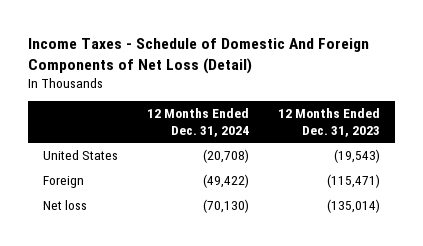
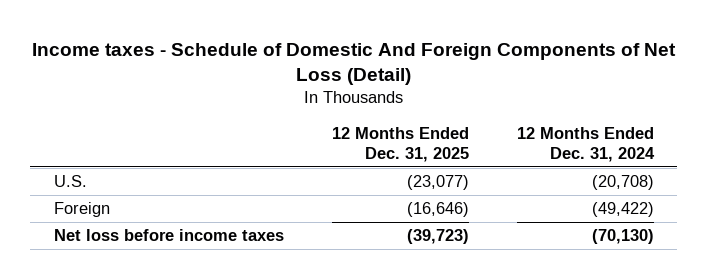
- Income Taxes - Schedule of Domestic And Foreign Components of Net Loss (Detail)
+ Income taxes - Schedule of Domestic And Foreign Components of Net Loss (Detail)
- | 12 Months Ended Dec. 31, 2024 | 12 Months Ended Dec. 31, 2023
+ | 12 Months Ended Dec. 31, 2025 | 12 Months Ended Dec. 31, 2024
- United States | (20,708) | (19,543)
+ U.S. | (23,077) | (20,708)
- Net loss | (70,130) | (135,014)
+ Net loss before income taxes | (39,723) | (70,130)

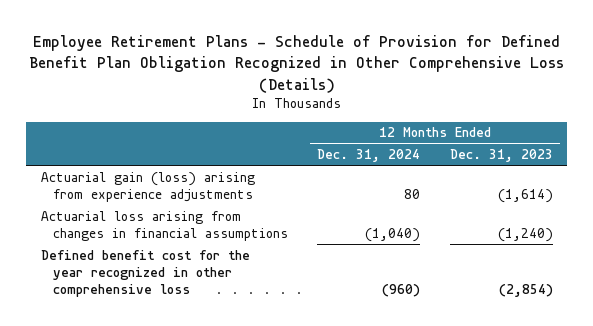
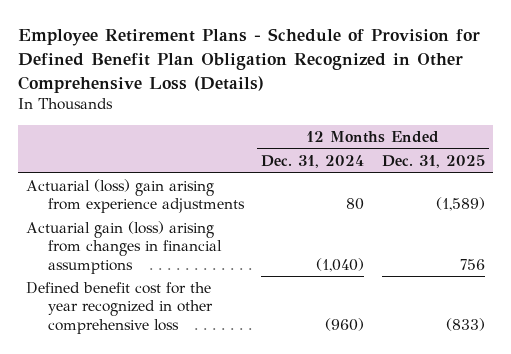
- | 12 Months Ended Dec. 31, 2024 | 12 Months Ended Dec. 31, 2023
+ | 12 Months Ended Dec. 31, 2024 | 12 Months Ended Dec. 31, 2025
- Actuarial gain (loss) arising from experience adjustments | 80 | (1,614)
- Actuarial loss arising from changes in financial assumptions | (1,040) | (1,240)
+ Actuarial (loss) gain arising from experience adjustments | 80 | (1,589)
+ Actuarial gain (loss) arising from changes in financial assumptions | (1,040) | 756

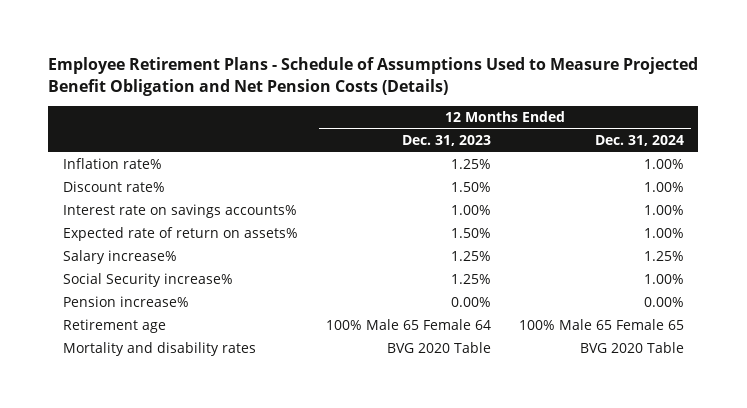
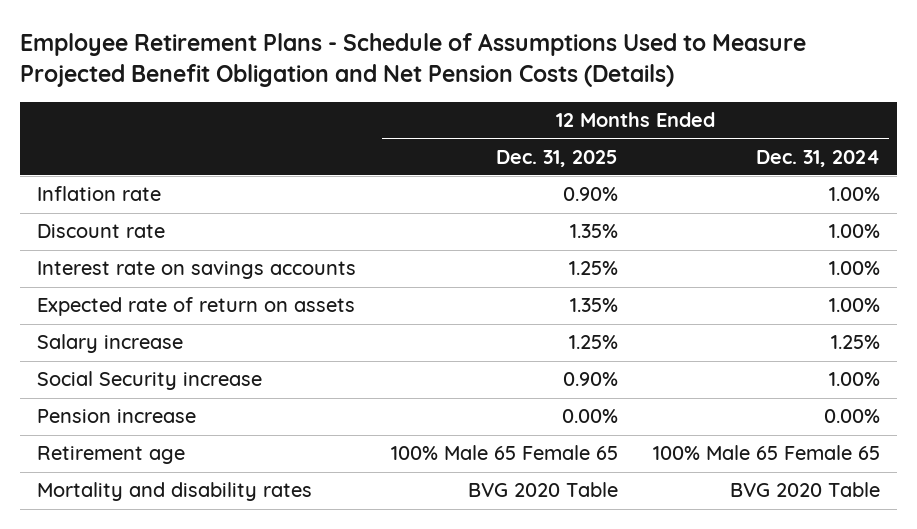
- | 12 Months Ended Dec. 31, 2023 | 12 Months Ended Dec. 31, 2024
+ | 12 Months Ended Dec. 31, 2025 | 12 Months Ended Dec. 31, 2024
- Inflation rate% | 1.25% | 1.00%
- Discount rate% | 1.50% | 1.00%
- Interest rate on savings accounts% | 1.00% | 1.00%
- Expected rate of return on assets% | 1.50% | 1.00%
- Salary increase% | 1.25% | 1.25%
- Social Security increase% | 1.25% | 1.00%
- Pension increase% | 0.00% | 0.00%
+ Inflation rate | 0.90% | 1.00%
+ Discount rate | 1.35% | 1.00%
+ Interest rate on savings accounts | 1.25% | 1.00%
+ Expected rate of return on assets | 1.35% | 1.00%
+ Salary increase | 1.25% | 1.25%
+ Social Security increase | 0.90% | 1.00%
+ Pension increase | 0.00% | 0.00%

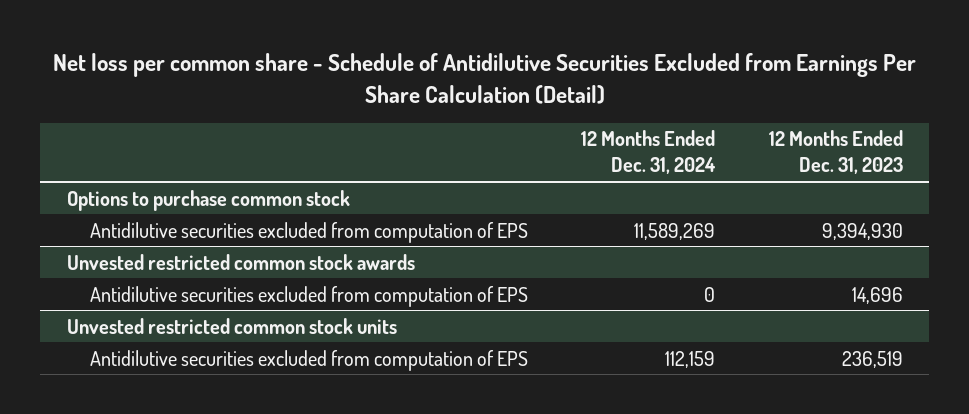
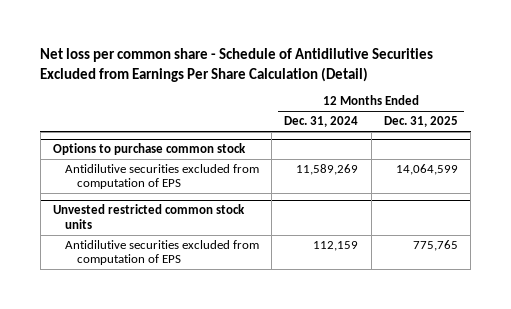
- | 12 Months Ended Dec. 31, 2024 | 12 Months Ended Dec. 31, 2023
+ | 12 Months Ended Dec. 31, 2024 | 12 Months Ended Dec. 31, 2025
- Unvested restricted common stock awards
- Antidilutive securities excluded from computation of EPS | 0 | 14,696

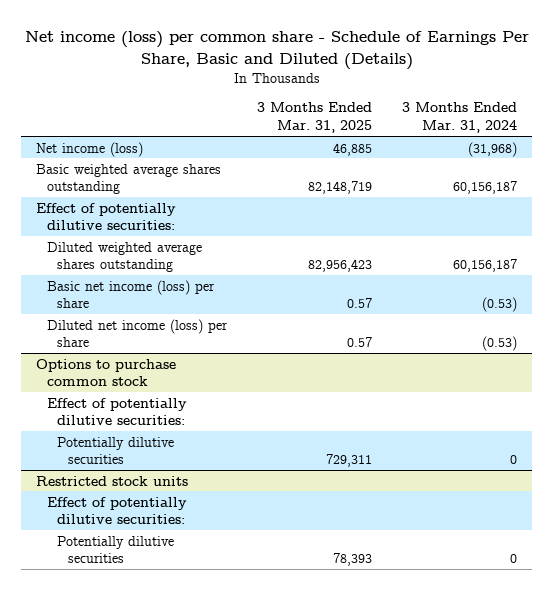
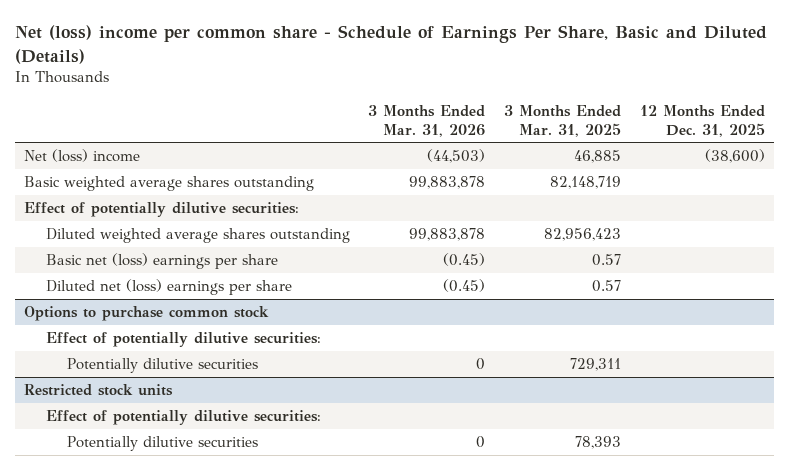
- Net income (loss) per common share - Schedule of Earnings Per Share, Basic and Diluted (Details)
+ Net (loss) income per common share - Schedule of Earnings Per Share, Basic and Diluted (Details)
- | 3 Months Ended Mar. 31, 2025 | 3 Months Ended Mar. 31, 2024
+ | 3 Months Ended Mar. 31, 2026 | 3 Months Ended Mar. 31, 2025 | 12 Months Ended Dec. 31, 2025
- Net income (loss) | 46,885 | (31,968)
+ Net (loss) income | (44,503) | 46,885 | (38,600)
- Basic net income (loss) per share | 0.57 | (0.53)
- Diluted net income (loss) per share | 0.57 | (0.53)
+ Basic net (loss) earnings per share | (0.45) | 0.57 |
+ Diluted net (loss) earnings per share | (0.45) | 0.57 |

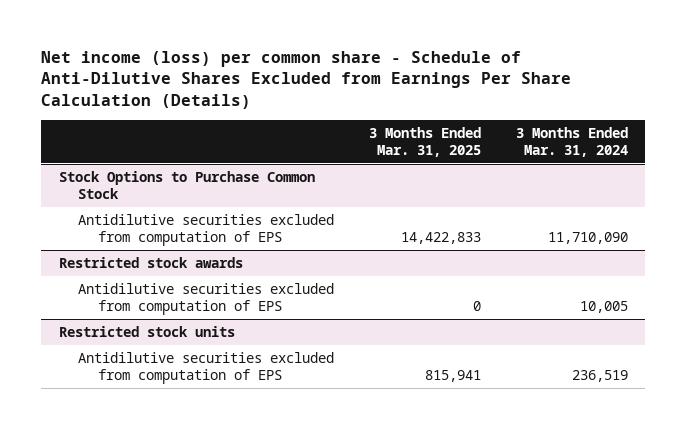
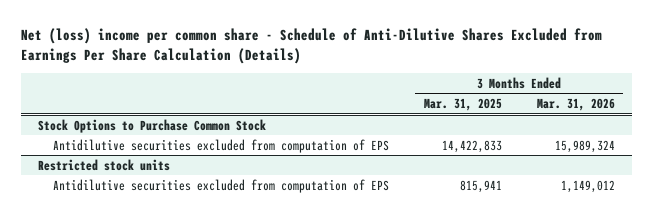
- Net income (loss) per common share - Schedule of Anti-Dilutive Shares Excluded from Earnings Per Share Calculation (Details)
+ Net (loss) income per common share - Schedule of Anti-Dilutive Shares Excluded from Earnings Per Share Calculation (Details)
- | 3 Months Ended Mar. 31, 2025 | 3 Months Ended Mar. 31, 2024
+ | 3 Months Ended Mar. 31, 2025 | 3 Months Ended Mar. 31, 2026
- Restricted stock awards
- Antidilutive securities excluded from computation of EPS | 0 | 10,005

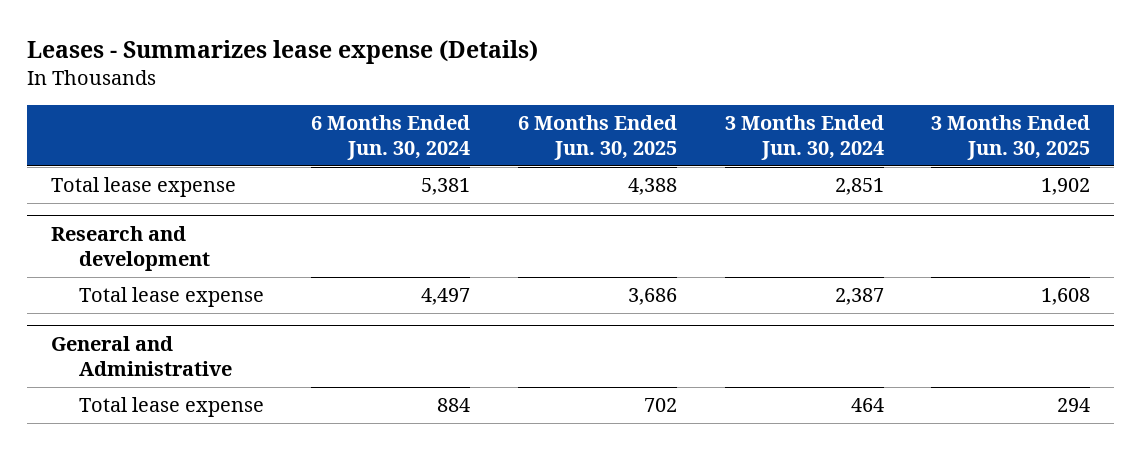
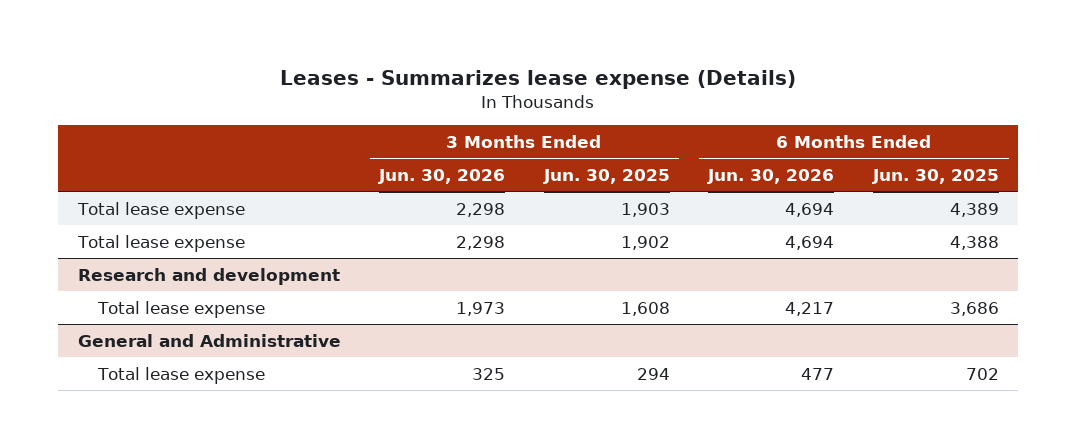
- | 6 Months Ended Jun. 30, 2024 | 6 Months Ended Jun. 30, 2025 | 3 Months Ended Jun. 30, 2024 | 3 Months Ended Jun. 30, 2025
+ | 3 Months Ended Jun. 30, 2026 | 3 Months Ended Jun. 30, 2025 | 6 Months Ended Jun. 30, 2026 | 6 Months Ended Jun. 30, 2025
+ Total lease expense | 2,298 | 1,903 | 4,694 | 4,389

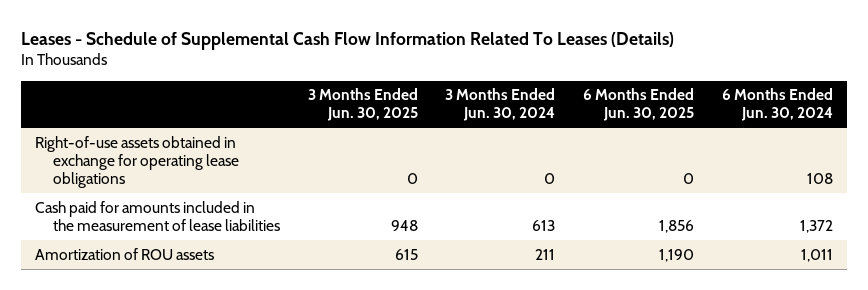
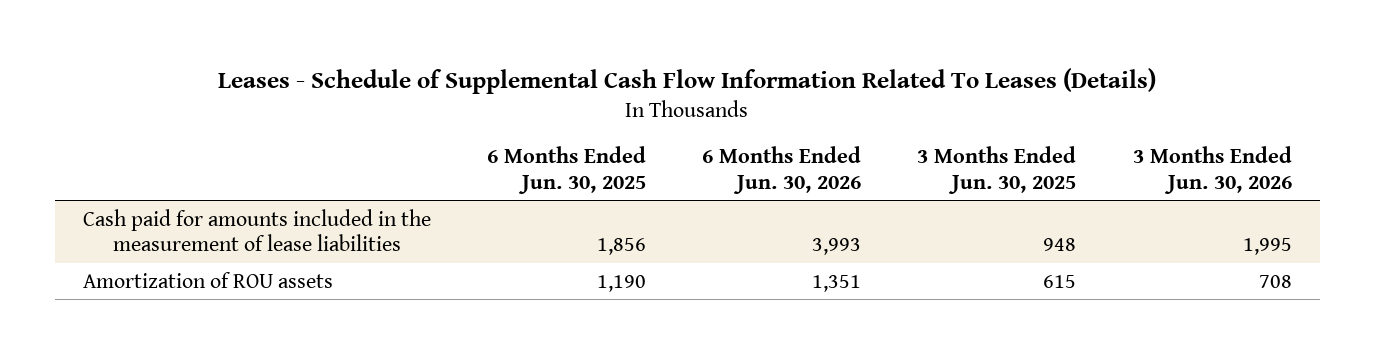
- | 3 Months Ended Jun. 30, 2025 | 3 Months Ended Jun. 30, 2024 | 6 Months Ended Jun. 30, 2025 | 6 Months Ended Jun. 30, 2024
+ | 6 Months Ended Jun. 30, 2025 | 6 Months Ended Jun. 30, 2026 | 3 Months Ended Jun. 30, 2025 | 3 Months Ended Jun. 30, 2026
- Right-of-use assets obtained in exchange for operating lease obligations | 0 | 0 | 0 | 108

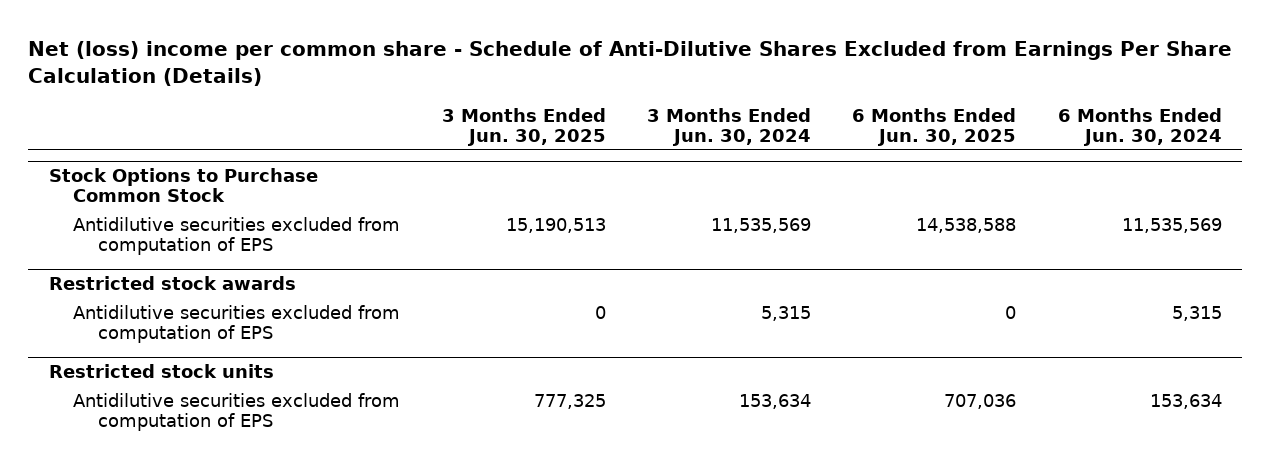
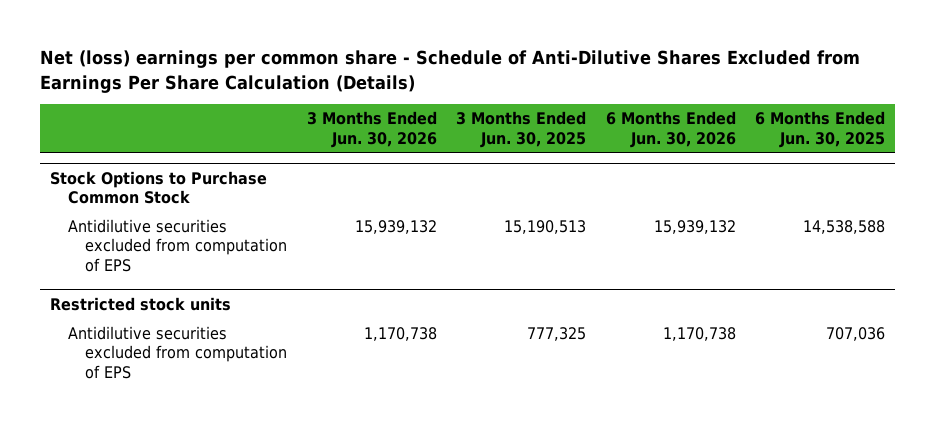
- Net (loss) income per common share - Schedule of Anti-Dilutive Shares Excluded from Earnings Per Share Calculation (Details)
+ Net (loss) earnings per common share - Schedule of Anti-Dilutive Shares Excluded from Earnings Per Share Calculation (Details)
- | 3 Months Ended Jun. 30, 2025 | 3 Months Ended Jun. 30, 2024 | 6 Months Ended Jun. 30, 2025 | 6 Months Ended Jun. 30, 2024
+ | 3 Months Ended Jun. 30, 2026 | 3 Months Ended Jun. 30, 2025 | 6 Months Ended Jun. 30, 2026 | 6 Months Ended Jun. 30, 2025
- Restricted stock awards
- Antidilutive securities excluded from computation of EPS | 0 | 5,315 | 0 | 5,315

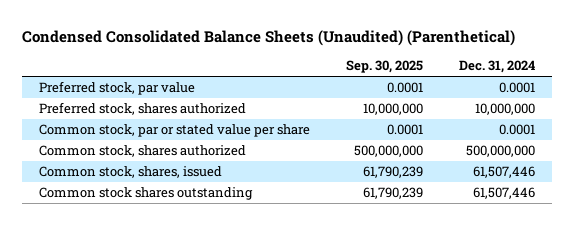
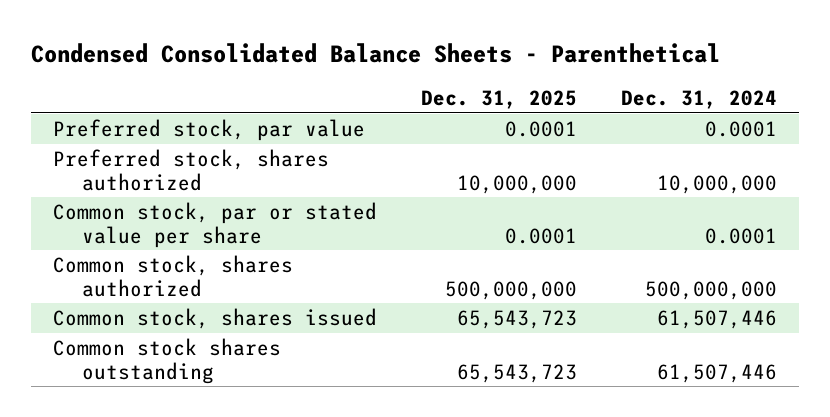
- Condensed Consolidated Balance Sheets (Unaudited) (Parenthetical)
+ Condensed Consolidated Balance Sheets - Parenthetical
- | Sep. 30, 2025 | Dec. 31, 2024
+ | Dec. 31, 2025 | Dec. 31, 2024
- Common stock, shares, issued | 61,790,239 | 61,507,446
+ Common stock, shares issued | 65,543,723 | 61,507,446

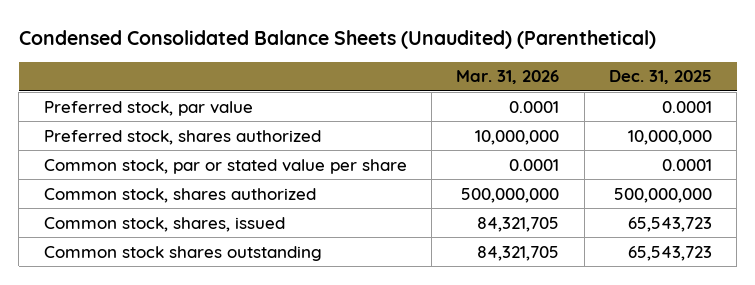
- Condensed Consolidated Balance Sheets - Parenthetical
+ Condensed Consolidated Balance Sheets (Unaudited) (Parenthetical)
- | Dec. 31, 2025 | Dec. 31, 2024
+ | Mar. 31, 2026 | Dec. 31, 2025
- Common stock, shares issued | 65,543,723 | 61,507,446
+ Common stock, shares, issued | 84,321,705 | 65,543,723

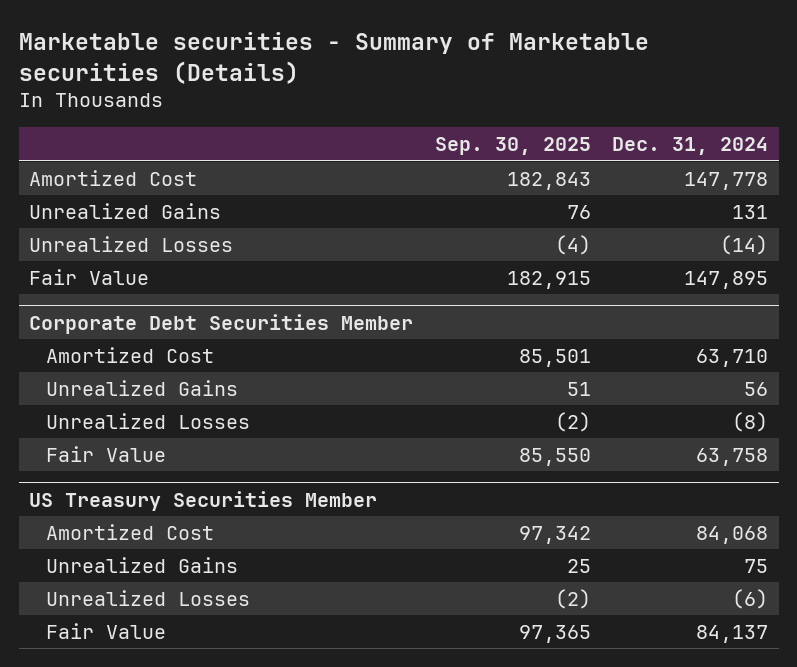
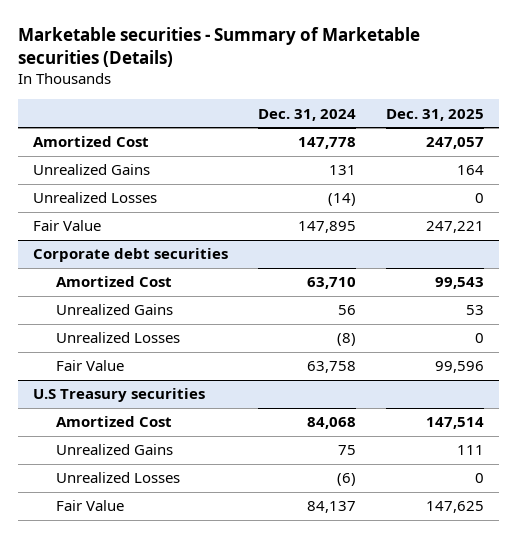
- | Sep. 30, 2025 | Dec. 31, 2024
+ | Dec. 31, 2024 | Dec. 31, 2025
- Corporate Debt Securities Member
+ Corporate debt securities
- US Treasury Securities Member
+ U.S Treasury securities

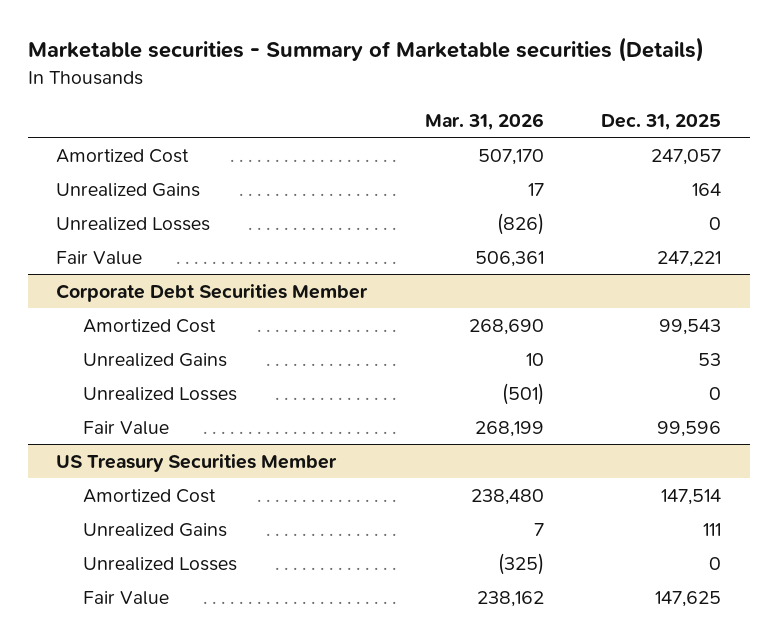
- | Dec. 31, 2024 | Dec. 31, 2025
+ | Mar. 31, 2026 | Dec. 31, 2025
- Corporate debt securities
+ Corporate Debt Securities Member
- U.S Treasury securities
+ US Treasury Securities Member

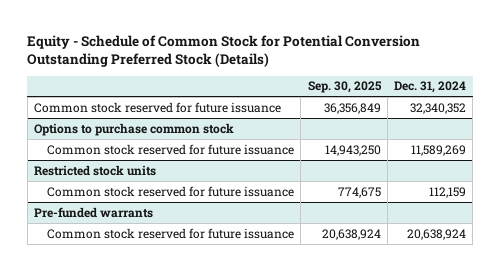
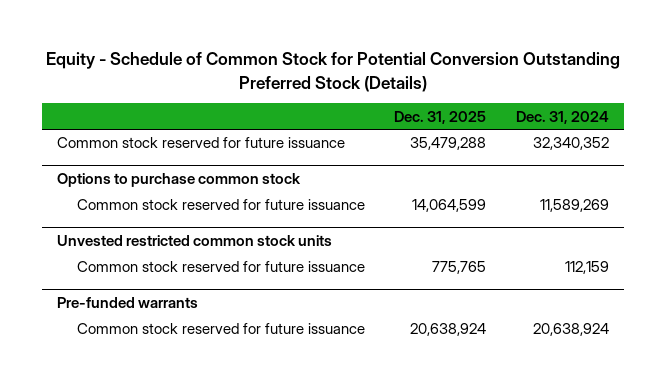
- | Sep. 30, 2025 | Dec. 31, 2024
+ | Dec. 31, 2025 | Dec. 31, 2024
- Restricted stock units
+ Unvested restricted common stock units

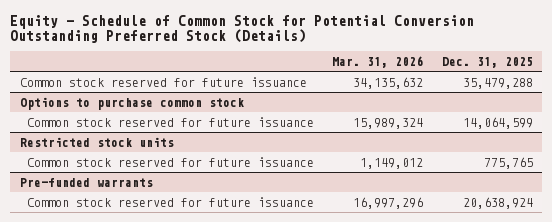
- | Dec. 31, 2025 | Dec. 31, 2024
+ | Mar. 31, 2026 | Dec. 31, 2025
- Unvested restricted common stock units
+ Restricted stock units

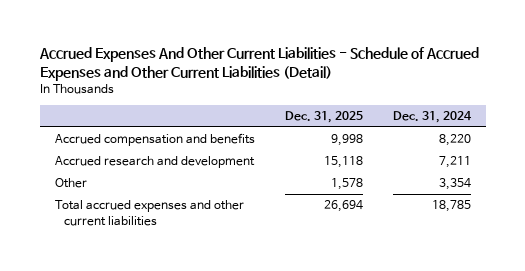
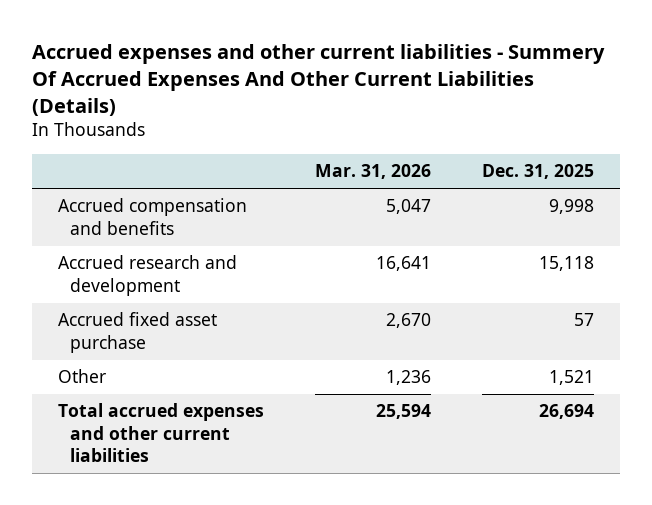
- Accrued Expenses And Other Current Liabilities - Schedule of Accrued Expenses and Other Current Liabilities (Detail)
+ Accrued expenses and other current liabilities - Summery Of Accrued Expenses And Other Current Liabilities (Details)
- | Dec. 31, 2025 | Dec. 31, 2024
+ | Mar. 31, 2026 | Dec. 31, 2025
- Other | 1,578 | 3,354
+ Accrued fixed asset purchase | 2,670 | 57
+ Other | 1,236 | 1,521

